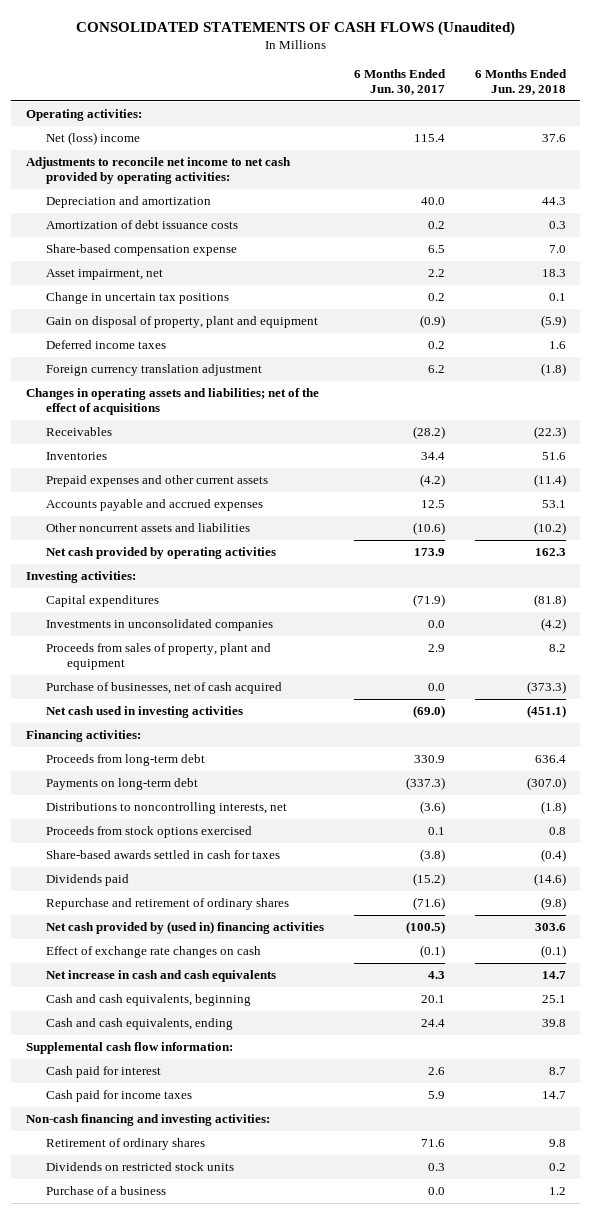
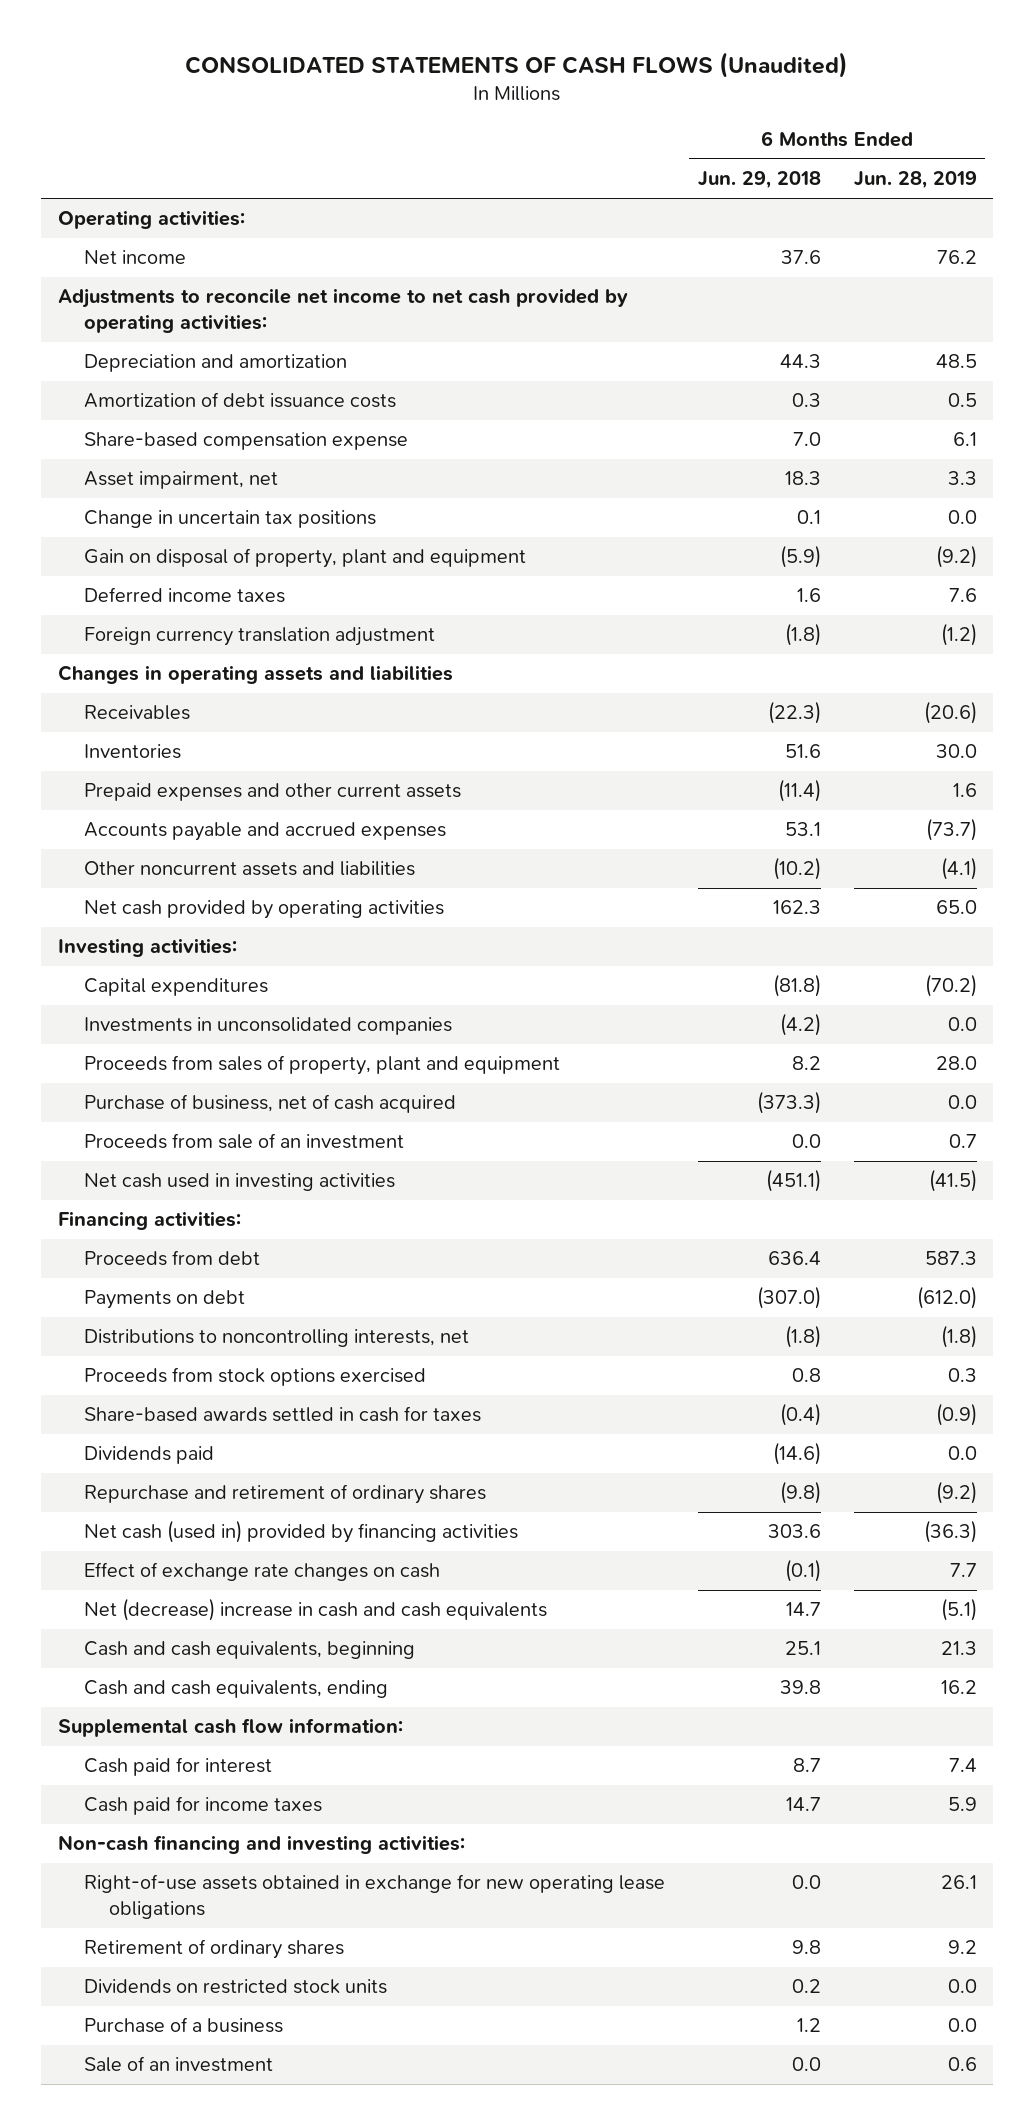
- | 6 Months Ended Jun. 30, 2017 | 6 Months Ended Jun. 29, 2018
+ | 6 Months Ended Jun. 29, 2018 | 6 Months Ended Jun. 28, 2019
- Net (loss) income | 115.4 | 37.6
+ Net income | 37.6 | 76.2
- Changes in operating assets and liabilities; net of the effect of acquisitions
+ Changes in operating assets and liabilities
- Purchase of businesses, net of cash acquired | 0.0 | (373.3)
+ Purchase of business, net of cash acquired | (373.3) | 0.0
+ Proceeds from sale of an investment | 0.0 | 0.7
- Proceeds from long-term debt | 330.9 | 636.4
- Payments on long-term debt | (337.3) | (307.0)
+ Proceeds from debt | 636.4 | 587.3
+ Payments on debt | (307.0) | (612.0)
- Net cash provided by (used in) financing activities | (100.5) | 303.6
+ Net cash (used in) provided by financing activities | 303.6 | (36.3)
- Net increase in cash and cash equivalents | 4.3 | 14.7
+ Net (decrease) increase in cash and cash equivalents | 14.7 | (5.1)
+ Right-of-use assets obtained in exchange for new operating lease obligations | 0.0 | 26.1
+ Sale of an investment | 0.0 | 0.6

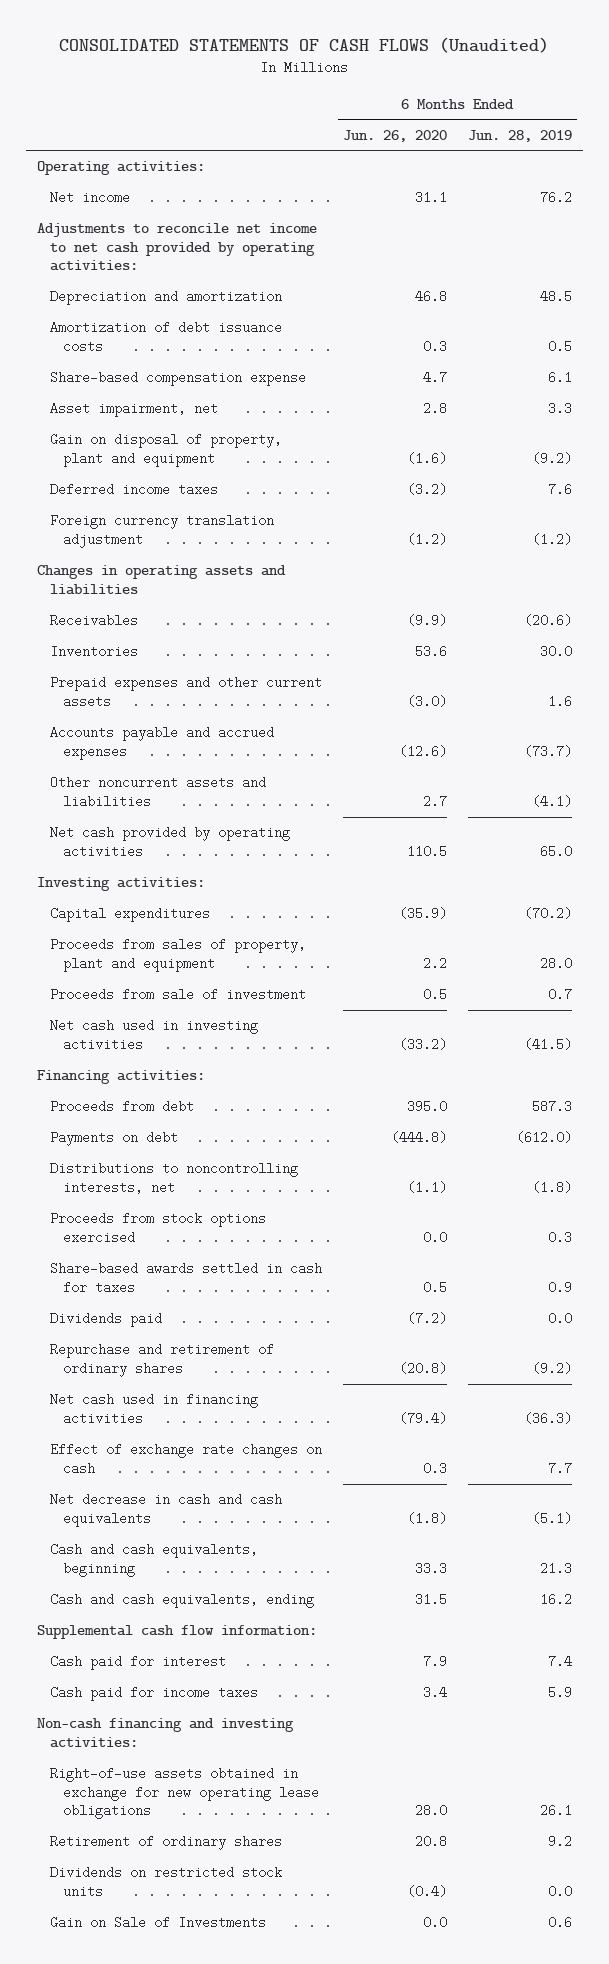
- | 6 Months Ended Jun. 29, 2018 | 6 Months Ended Jun. 28, 2019
+ | 6 Months Ended Jun. 26, 2020 | 6 Months Ended Jun. 28, 2019
- Change in uncertain tax positions | 0.1 | 0.0
- Investments in unconsolidated companies | (4.2) | 0.0
- Purchase of business, net of cash acquired | (373.3) | 0.0
- Proceeds from sale of an investment | 0.0 | 0.7
+ Proceeds from sale of investment | 0.5 | 0.7
- Share-based awards settled in cash for taxes | (0.4) | (0.9)
+ Share-based awards settled in cash for taxes | 0.5 | 0.9
- Net cash (used in) provided by financing activities | 303.6 | (36.3)
+ Net cash used in financing activities | (79.4) | (36.3)
- Net (decrease) increase in cash and cash equivalents | 14.7 | (5.1)
+ Net decrease in cash and cash equivalents | (1.8) | (5.1)
- Purchase of a business | 1.2 | 0.0
- Sale of an investment | 0.0 | 0.6
+ Gain on Sale of Investments | 0.0 | 0.6

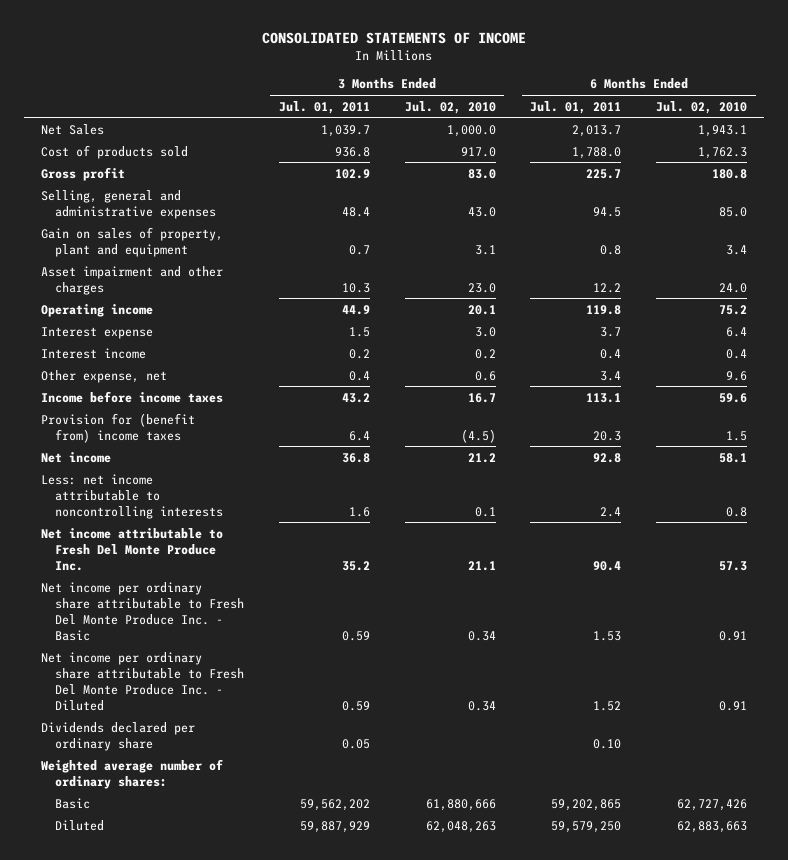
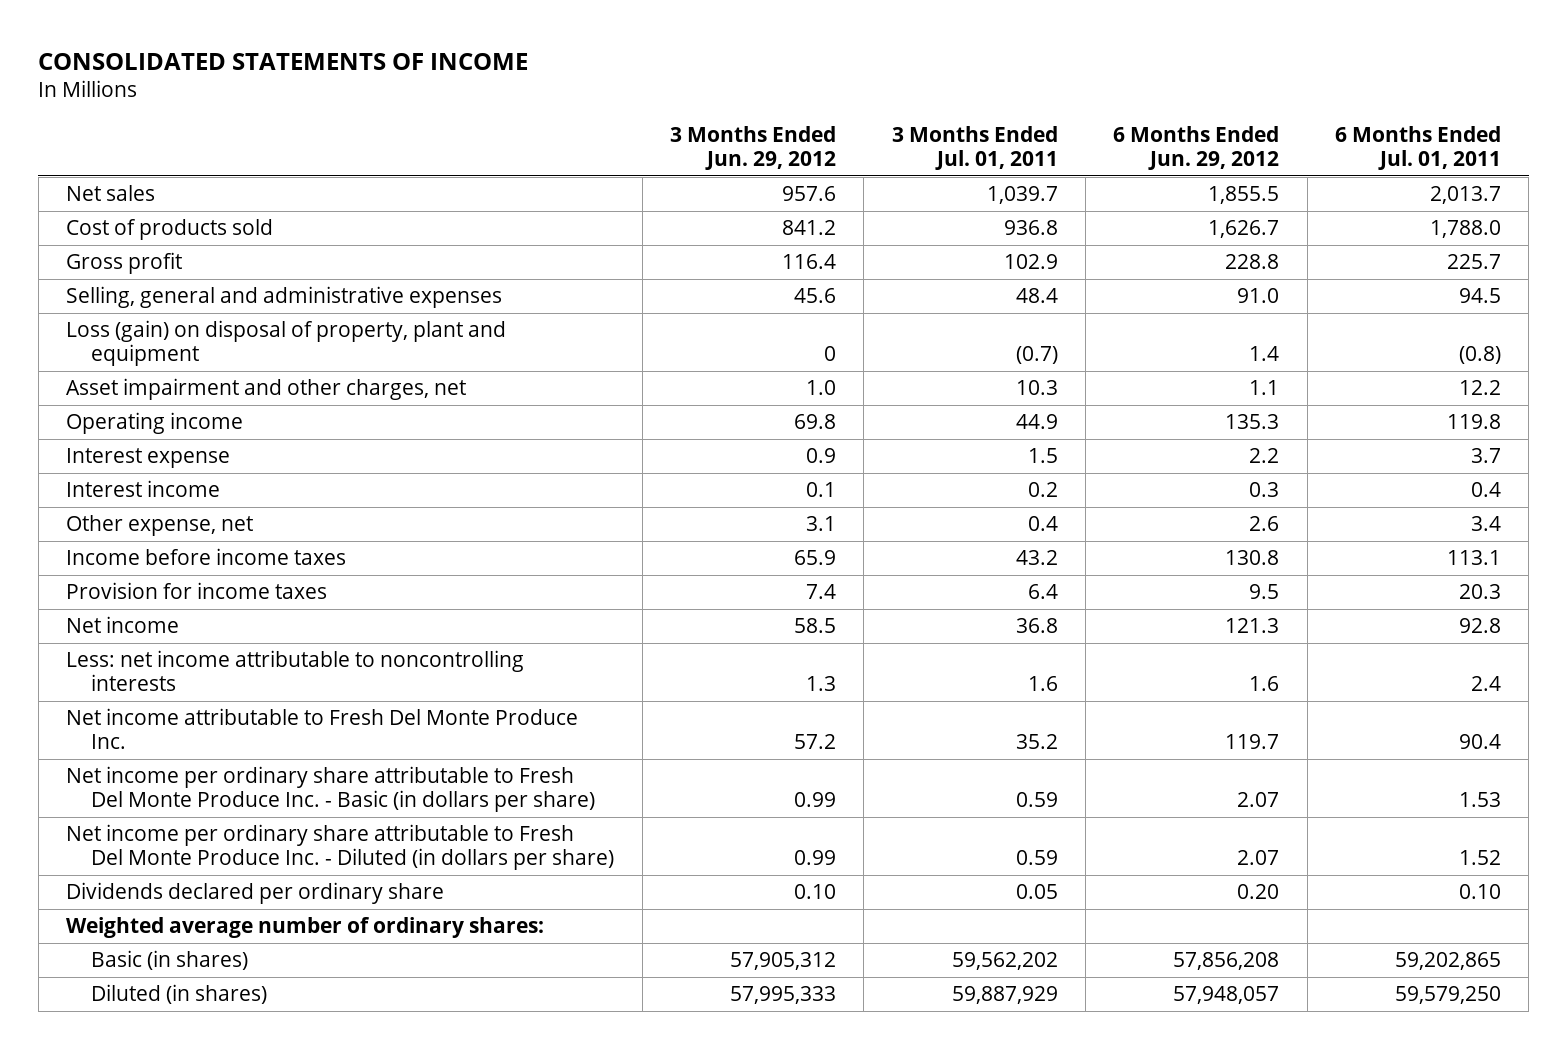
- | 3 Months Ended Jul. 01, 2011 | 3 Months Ended Jul. 02, 2010 | 6 Months Ended Jul. 01, 2011 | 6 Months Ended Jul. 02, 2010
+ | 3 Months Ended Jun. 29, 2012 | 3 Months Ended Jul. 01, 2011 | 6 Months Ended Jun. 29, 2012 | 6 Months Ended Jul. 01, 2011
- Net Sales | 1,039.7 | 1,000.0 | 2,013.7 | 1,943.1
+ Net sales | 957.6 | 1,039.7 | 1,855.5 | 2,013.7
- Gain on sales of property, plant and equipment | 0.7 | 3.1 | 0.8 | 3.4
- Asset impairment and other charges | 10.3 | 23.0 | 12.2 | 24.0
+ Loss (gain) on disposal of property, plant and equipment | 0 | (0.7) | 1.4 | (0.8)
+ Asset impairment and other charges, net | 1.0 | 10.3 | 1.1 | 12.2
- Provision for (benefit from) income taxes | 6.4 | (4.5) | 20.3 | 1.5
+ Provision for income taxes | 7.4 | 6.4 | 9.5 | 20.3
- Net income per ordinary share attributable to Fresh Del Monte Produce Inc. - Basic | 0.59 | 0.34 | 1.53 | 0.91
- Net income per ordinary share attributable to Fresh Del Monte Produce Inc. - Diluted | 0.59 | 0.34 | 1.52 | 0.91
+ Net income per ordinary share attributable to Fresh Del Monte Produce Inc. - Basic (in dollars per share) | 0.99 | 0.59 | 2.07 | 1.53
+ Net income per ordinary share attributable to Fresh Del Monte Produce Inc. - Diluted (in dollars per share) | 0.99 | 0.59 | 2.07 | 1.52
- Basic | 59,562,202 | 61,880,666 | 59,202,865 | 62,727,426
- Diluted | 59,887,929 | 62,048,263 | 59,579,250 | 62,883,663
+ Basic (in shares) | 57,905,312 | 59,562,202 | 57,856,208 | 59,202,865
+ Diluted (in shares) | 57,995,333 | 59,887,929 | 57,948,057 | 59,579,250

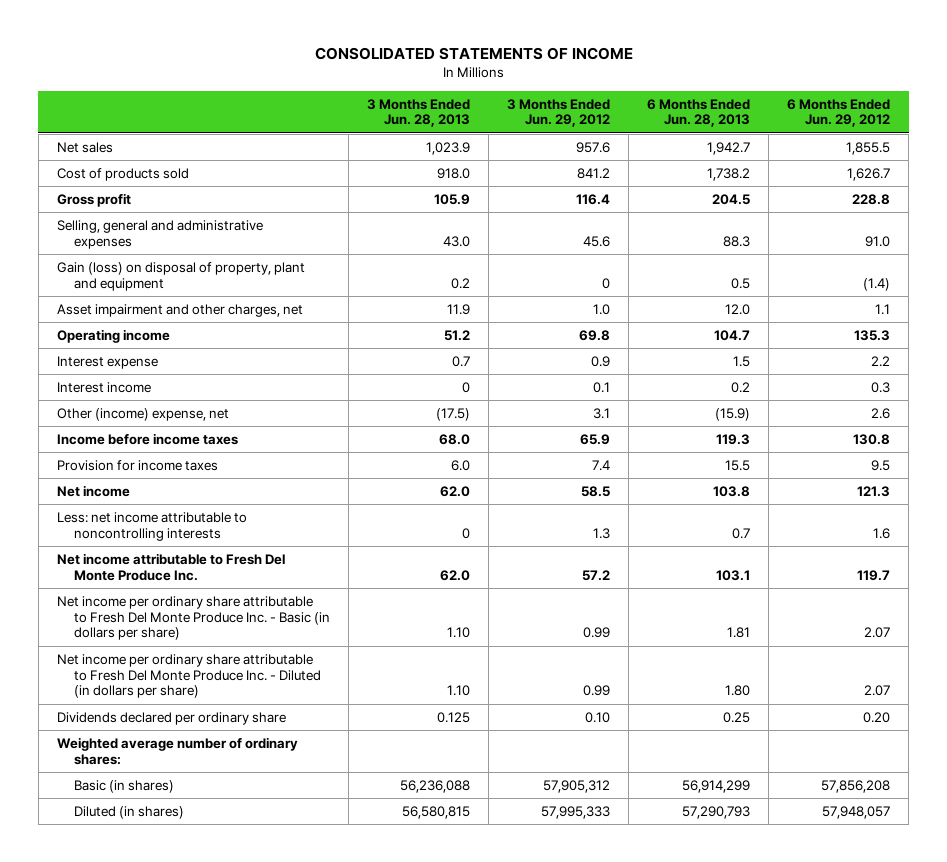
- | 3 Months Ended Jun. 29, 2012 | 3 Months Ended Jul. 01, 2011 | 6 Months Ended Jun. 29, 2012 | 6 Months Ended Jul. 01, 2011
+ | 3 Months Ended Jun. 28, 2013 | 3 Months Ended Jun. 29, 2012 | 6 Months Ended Jun. 28, 2013 | 6 Months Ended Jun. 29, 2012
- Loss (gain) on disposal of property, plant and equipment | 0 | (0.7) | 1.4 | (0.8)
+ Gain (loss) on disposal of property, plant and equipment | 0.2 | 0 | 0.5 | (1.4)
- Other expense, net | 3.1 | 0.4 | 2.6 | 3.4
+ Other (income) expense, net | (17.5) | 3.1 | (15.9) | 2.6

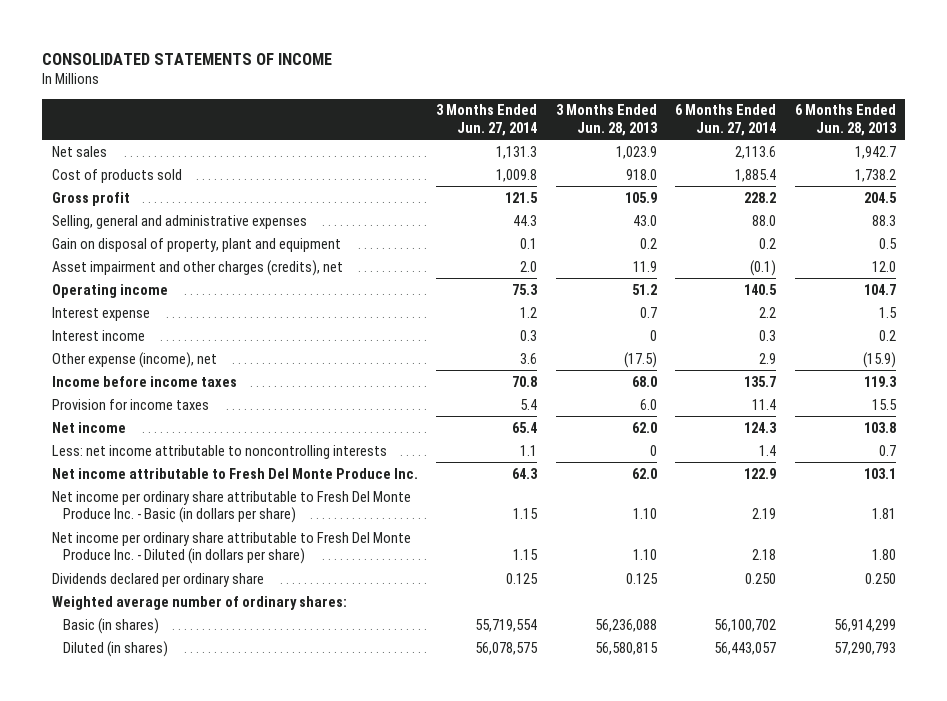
- | 3 Months Ended Jun. 28, 2013 | 3 Months Ended Jun. 29, 2012 | 6 Months Ended Jun. 28, 2013 | 6 Months Ended Jun. 29, 2012
+ | 3 Months Ended Jun. 27, 2014 | 3 Months Ended Jun. 28, 2013 | 6 Months Ended Jun. 27, 2014 | 6 Months Ended Jun. 28, 2013
- Gain (loss) on disposal of property, plant and equipment | 0.2 | 0 | 0.5 | (1.4)
- Asset impairment and other charges, net | 11.9 | 1.0 | 12.0 | 1.1
+ Gain on disposal of property, plant and equipment | 0.1 | 0.2 | 0.2 | 0.5
+ Asset impairment and other charges (credits), net | 2.0 | 11.9 | (0.1) | 12.0
- Other (income) expense, net | (17.5) | 3.1 | (15.9) | 2.6
+ Other expense (income), net | 3.6 | (17.5) | 2.9 | (15.9)
- Dividends declared per ordinary share | 0.125 | 0.10 | 0.25 | 0.20
+ Dividends declared per ordinary share | 0.125 | 0.125 | 0.250 | 0.250

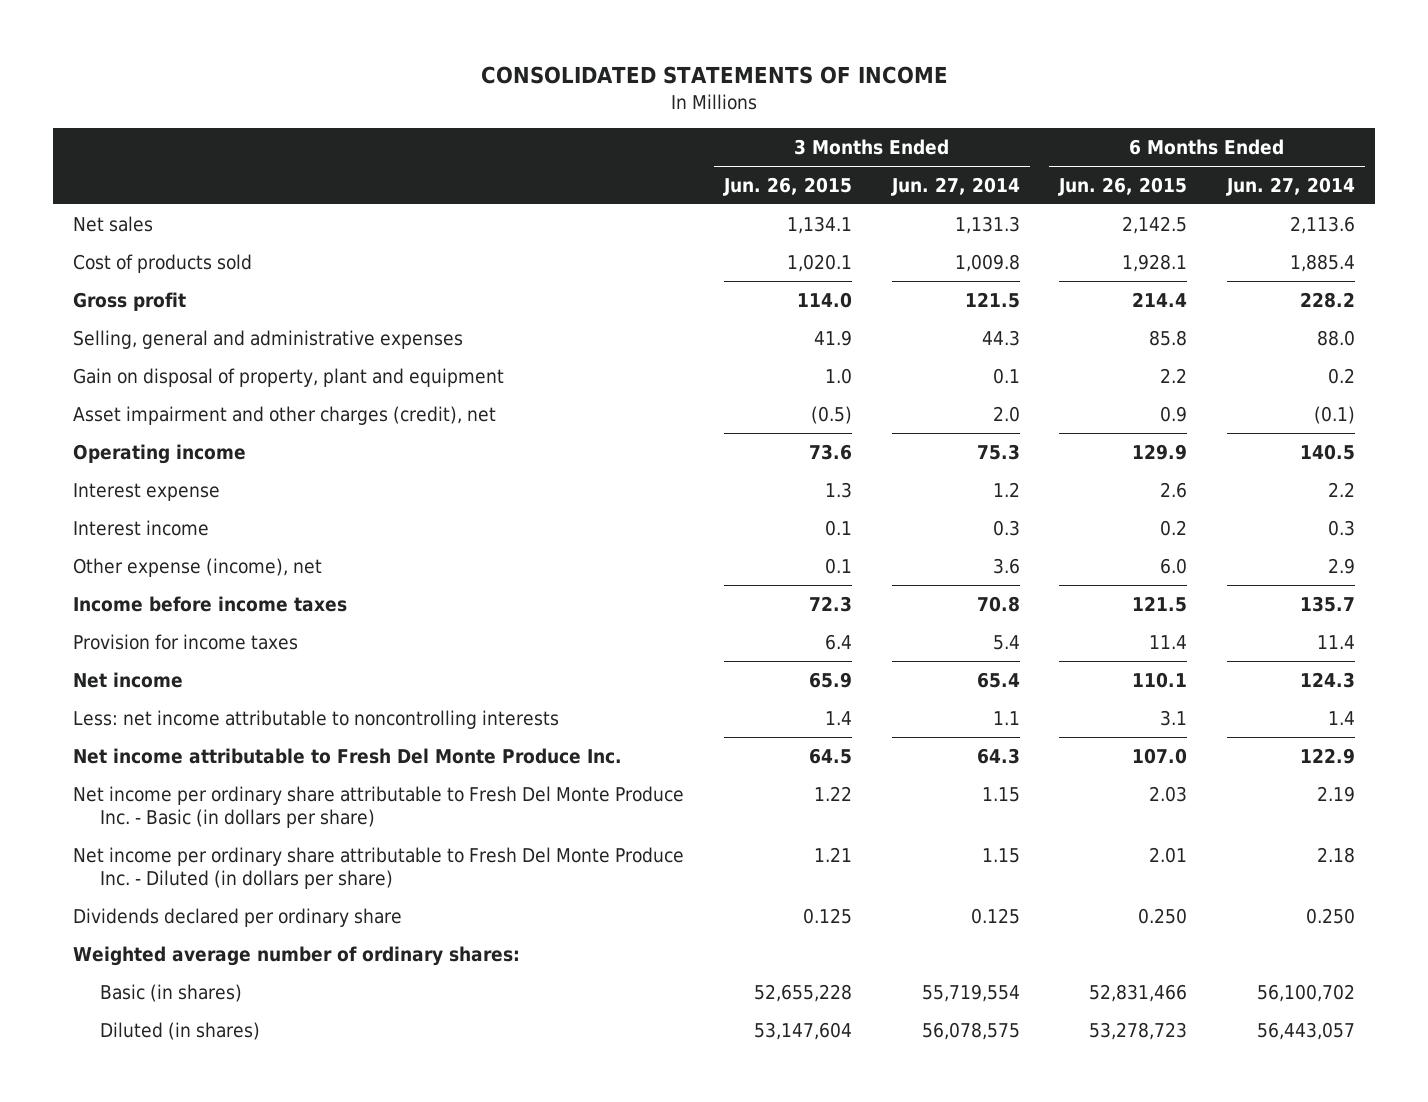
- | 3 Months Ended Jun. 27, 2014 | 3 Months Ended Jun. 28, 2013 | 6 Months Ended Jun. 27, 2014 | 6 Months Ended Jun. 28, 2013
+ | 3 Months Ended Jun. 26, 2015 | 3 Months Ended Jun. 27, 2014 | 6 Months Ended Jun. 26, 2015 | 6 Months Ended Jun. 27, 2014
- Asset impairment and other charges (credits), net | 2.0 | 11.9 | (0.1) | 12.0
+ Asset impairment and other charges (credit), net | (0.5) | 2.0 | 0.9 | (0.1)

